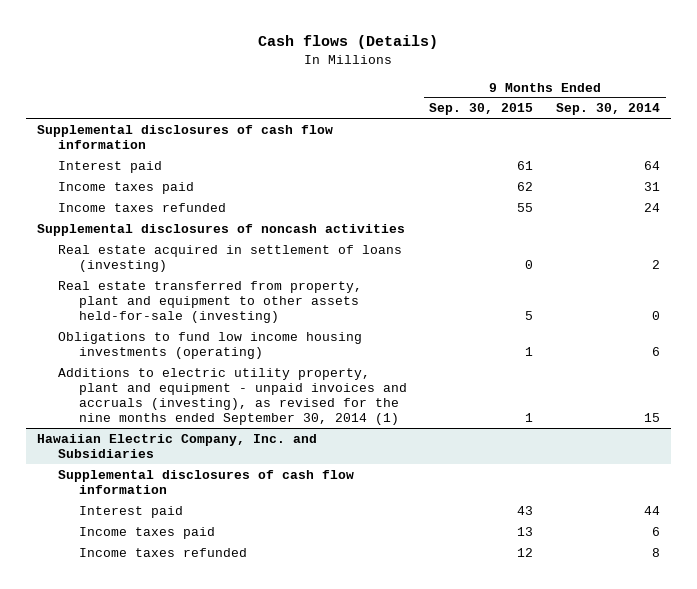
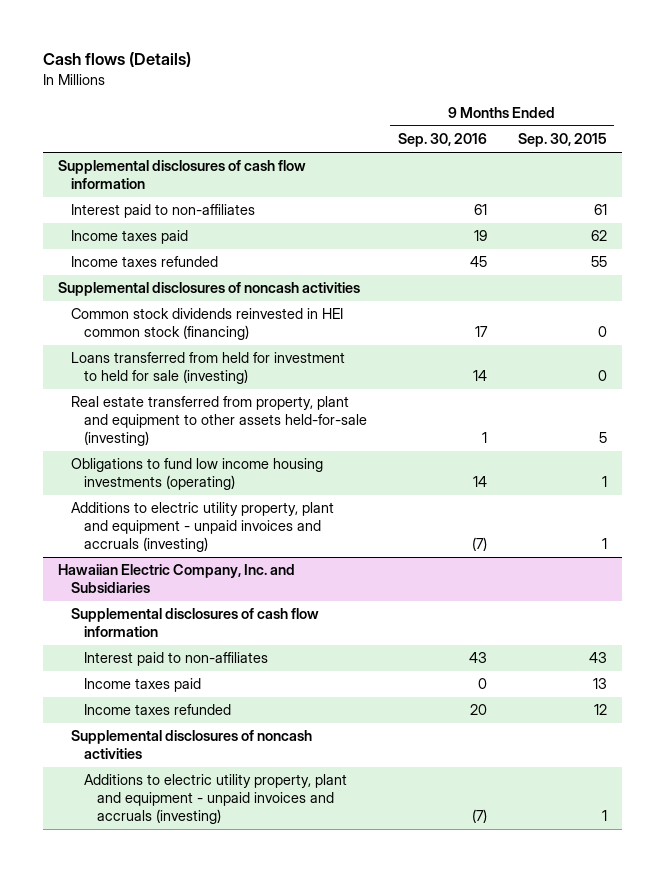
- | 9 Months Ended Sep. 30, 2015 | 9 Months Ended Sep. 30, 2014
+ | 9 Months Ended Sep. 30, 2016 | 9 Months Ended Sep. 30, 2015
- Interest paid | 61 | 64
+ Interest paid to non-affiliates | 61 | 61
- Real estate acquired in settlement of loans (investing) | 0 | 2
+ Common stock dividends reinvested in HEI common stock (financing) | 17 | 0
+ Loans transferred from held for investment to held for sale (investing) | 14 | 0
- Additions to electric utility property, plant and equipment - unpaid invoices and accruals (investing), as revised for the nine months ended September 30, 2014 (1) | 1 | 15
+ Additions to electric utility property, plant and equipment - unpaid invoices and accruals (investing) | (7) | 1
@ Hawaiian Electric Company, Inc. and Subsidiaries
- Interest paid | 43 | 44
+ Interest paid to non-affiliates | 43 | 43
+ Supplemental disclosures of noncash activities
+ Additions to electric utility property, plant and equipment - unpaid invoices and accruals (investing) | (7) | 1

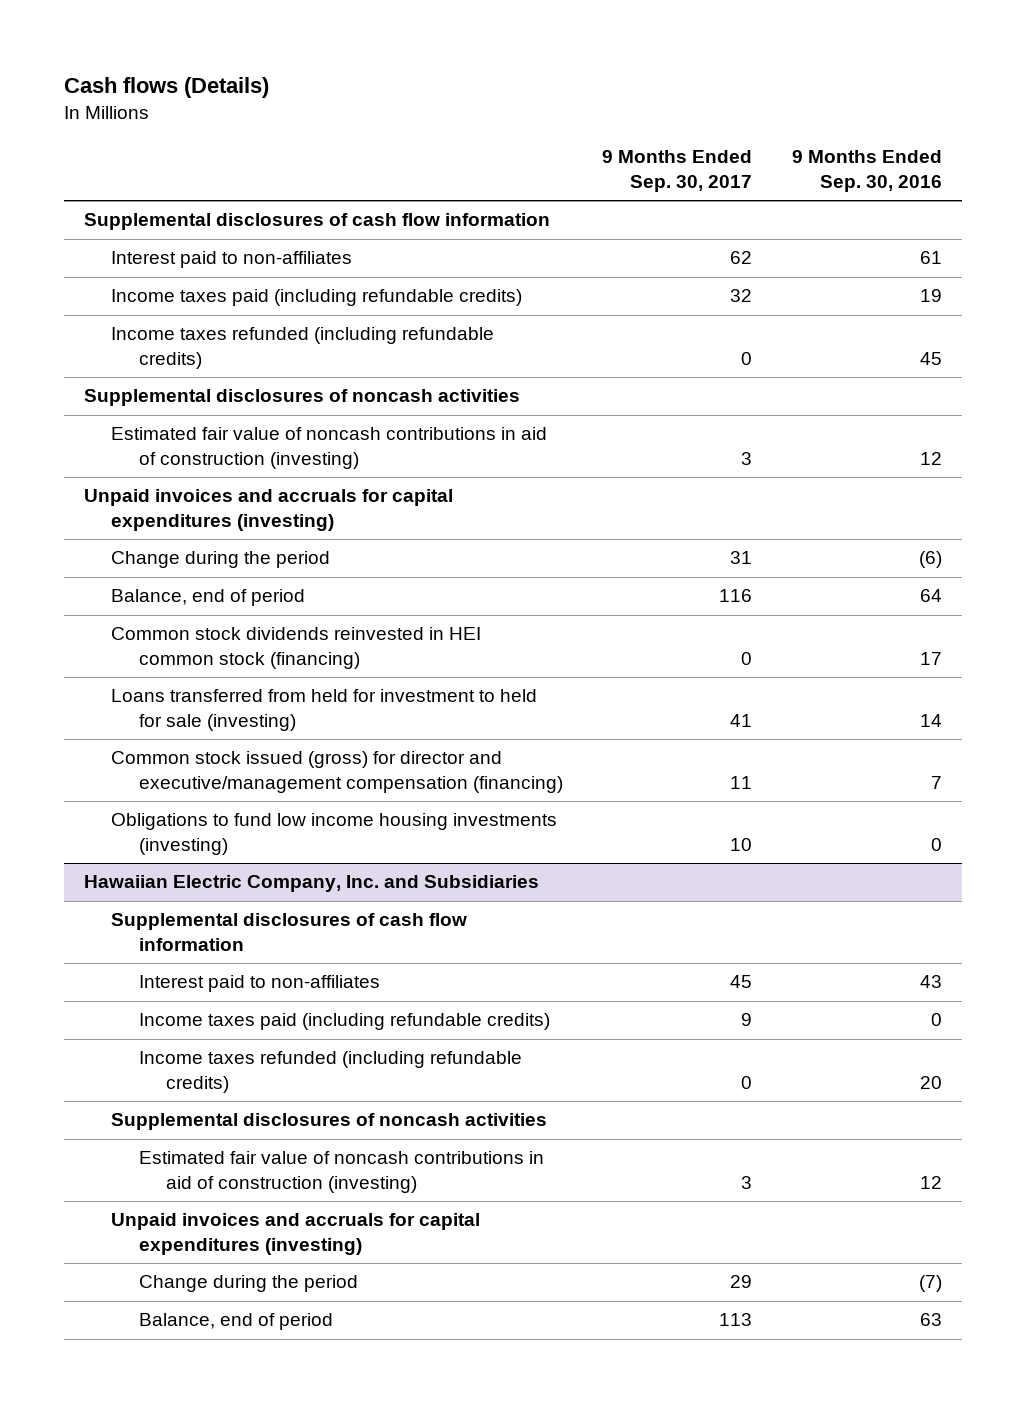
- | 9 Months Ended Sep. 30, 2016 | 9 Months Ended Sep. 30, 2015
+ | 9 Months Ended Sep. 30, 2017 | 9 Months Ended Sep. 30, 2016
- Income taxes paid | 19 | 62
- Income taxes refunded | 45 | 55
+ Income taxes paid (including refundable credits) | 32 | 19
+ Income taxes refunded (including refundable credits) | 0 | 45
+ Estimated fair value of noncash contributions in aid of construction (investing) | 3 | 12
+ Unpaid invoices and accruals for capital expenditures (investing)
+ Change during the period | 31 | (6)
+ Balance, end of period | 116 | 64
- Real estate transferred from property, plant and equipment to other assets held-for-sale (investing) | 1 | 5
- Obligations to fund low income housing investments (operating) | 14 | 1
- Additions to electric utility property, plant and equipment - unpaid invoices and accruals (investing) | (7) | 1
+ Common stock issued (gross) for director and executive/management compensation (financing) | 11 | 7
+ Obligations to fund low income housing investments (investing) | 10 | 0
@ Hawaiian Electric Company, Inc. and Subsidiaries
- Income taxes paid | 0 | 13
- Income taxes refunded | 20 | 12
+ Income taxes paid (including refundable credits) | 9 | 0
+ Income taxes refunded (including refundable credits) | 0 | 20
- Additions to electric utility property, plant and equipment - unpaid invoices and accruals (investing) | (7) | 1
+ Estimated fair value of noncash contributions in aid of construction (investing) | 3 | 12
+ Unpaid invoices and accruals for capital expenditures (investing)
+ Change during the period | 29 | (7)
+ Balance, end of period | 113 | 63

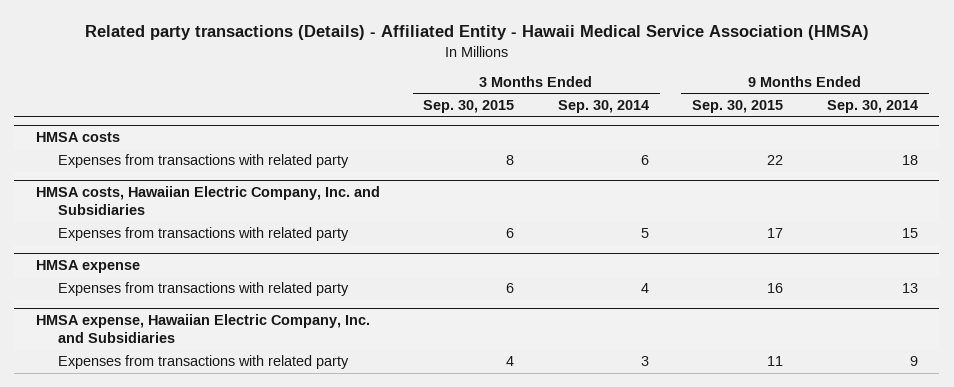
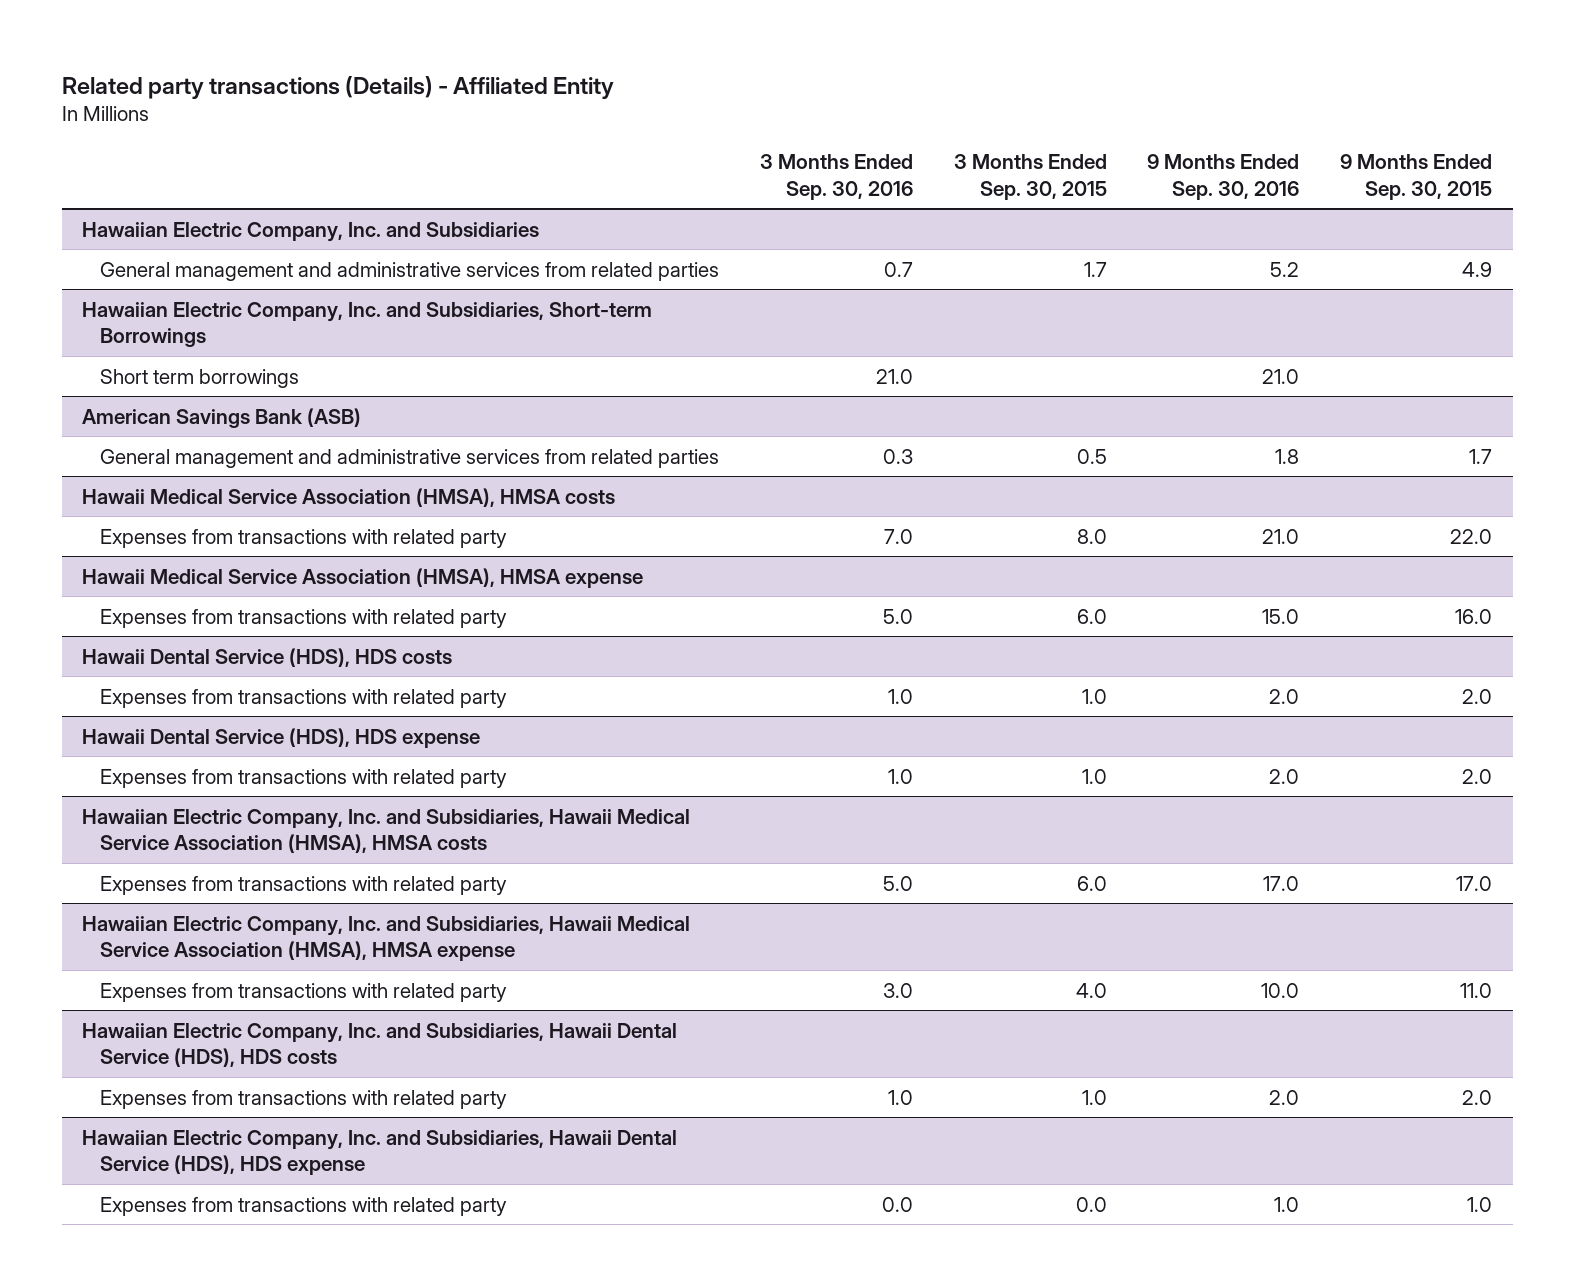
- Related party transactions (Details) - Affiliated Entity - Hawaii Medical Service Association (HMSA)
+ Related party transactions (Details) - Affiliated Entity
- | 3 Months Ended Sep. 30, 2015 | 3 Months Ended Sep. 30, 2014 | 9 Months Ended Sep. 30, 2015 | 9 Months Ended Sep. 30, 2014
+ | 3 Months Ended Sep. 30, 2016 | 3 Months Ended Sep. 30, 2015 | 9 Months Ended Sep. 30, 2016 | 9 Months Ended Sep. 30, 2015
- HMSA costs
- Expenses from transactions with related party | 8 | 6 | 22 | 18
- HMSA costs, Hawaiian Electric Company, Inc. and Subsidiaries
- Expenses from transactions with related party | 6 | 5 | 17 | 15
- HMSA expense
- Expenses from transactions with related party | 6 | 4 | 16 | 13
- HMSA expense, Hawaiian Electric Company, Inc. and Subsidiaries
- Expenses from transactions with related party | 4 | 3 | 11 | 9
+ Hawaiian Electric Company, Inc. and Subsidiaries
+ General management and administrative services from related parties | 0.7 | 1.7 | 5.2 | 4.9
+ Hawaiian Electric Company, Inc. and Subsidiaries, Short-term Borrowings
+ Short term borrowings | 21.0 | | 21.0 |
+ American Savings Bank (ASB)
+ General management and administrative services from related parties | 0.3 | 0.5 | 1.8 | 1.7
+ Hawaii Medical Service Association (HMSA), HMSA costs
+ Expenses from transactions with related party | 7.0 | 8.0 | 21.0 | 22.0
+ Hawaii Medical Service Association (HMSA), HMSA expense
+ Expenses from transactions with related party | 5.0 | 6.0 | 15.0 | 16.0
+ Hawaii Dental Service (HDS), HDS costs
+ Expenses from transactions with related party | 1.0 | 1.0 | 2.0 | 2.0
+ Hawaii Dental Service (HDS), HDS expense
+ Expenses from transactions with related party | 1.0 | 1.0 | 2.0 | 2.0
+ Hawaiian Electric Company, Inc. and Subsidiaries, Hawaii Medical Service Association (HMSA), HMSA costs
+ Expenses from transactions with related party | 5.0 | 6.0 | 17.0 | 17.0
+ Hawaiian Electric Company, Inc. and Subsidiaries, Hawaii Medical Service Association (HMSA), HMSA expense
+ Expenses from transactions with related party | 3.0 | 4.0 | 10.0 | 11.0
+ Hawaiian Electric Company, Inc. and Subsidiaries, Hawaii Dental Service (HDS), HDS costs
+ Expenses from transactions with related party | 1.0 | 1.0 | 2.0 | 2.0
+ Hawaiian Electric Company, Inc. and Subsidiaries, Hawaii Dental Service (HDS), HDS expense
+ Expenses from transactions with related party | 0.0 | 0.0 | 1.0 | 1.0

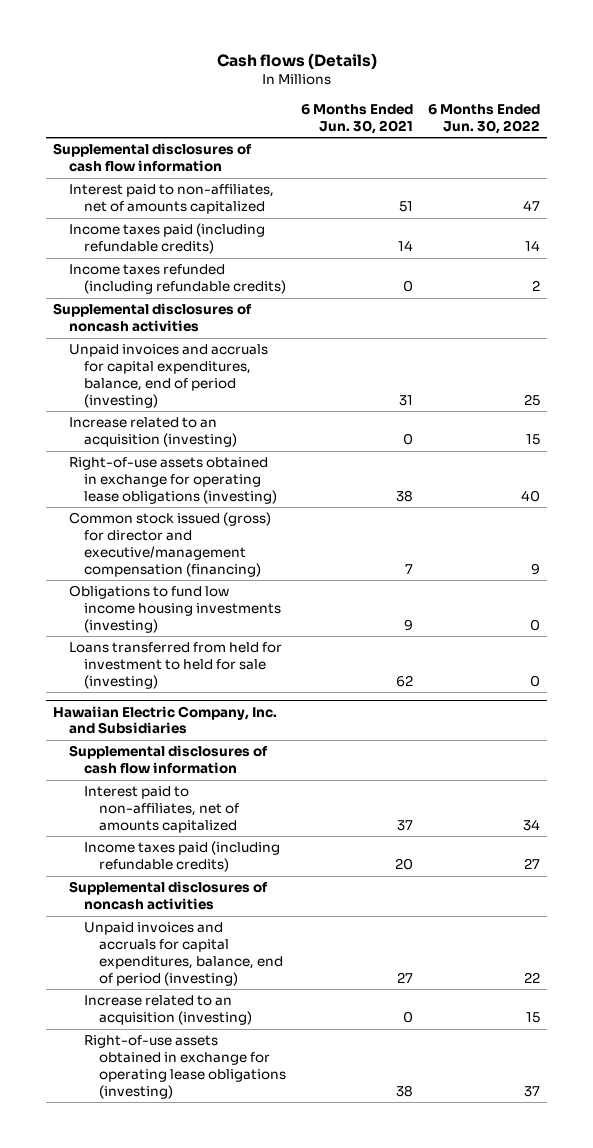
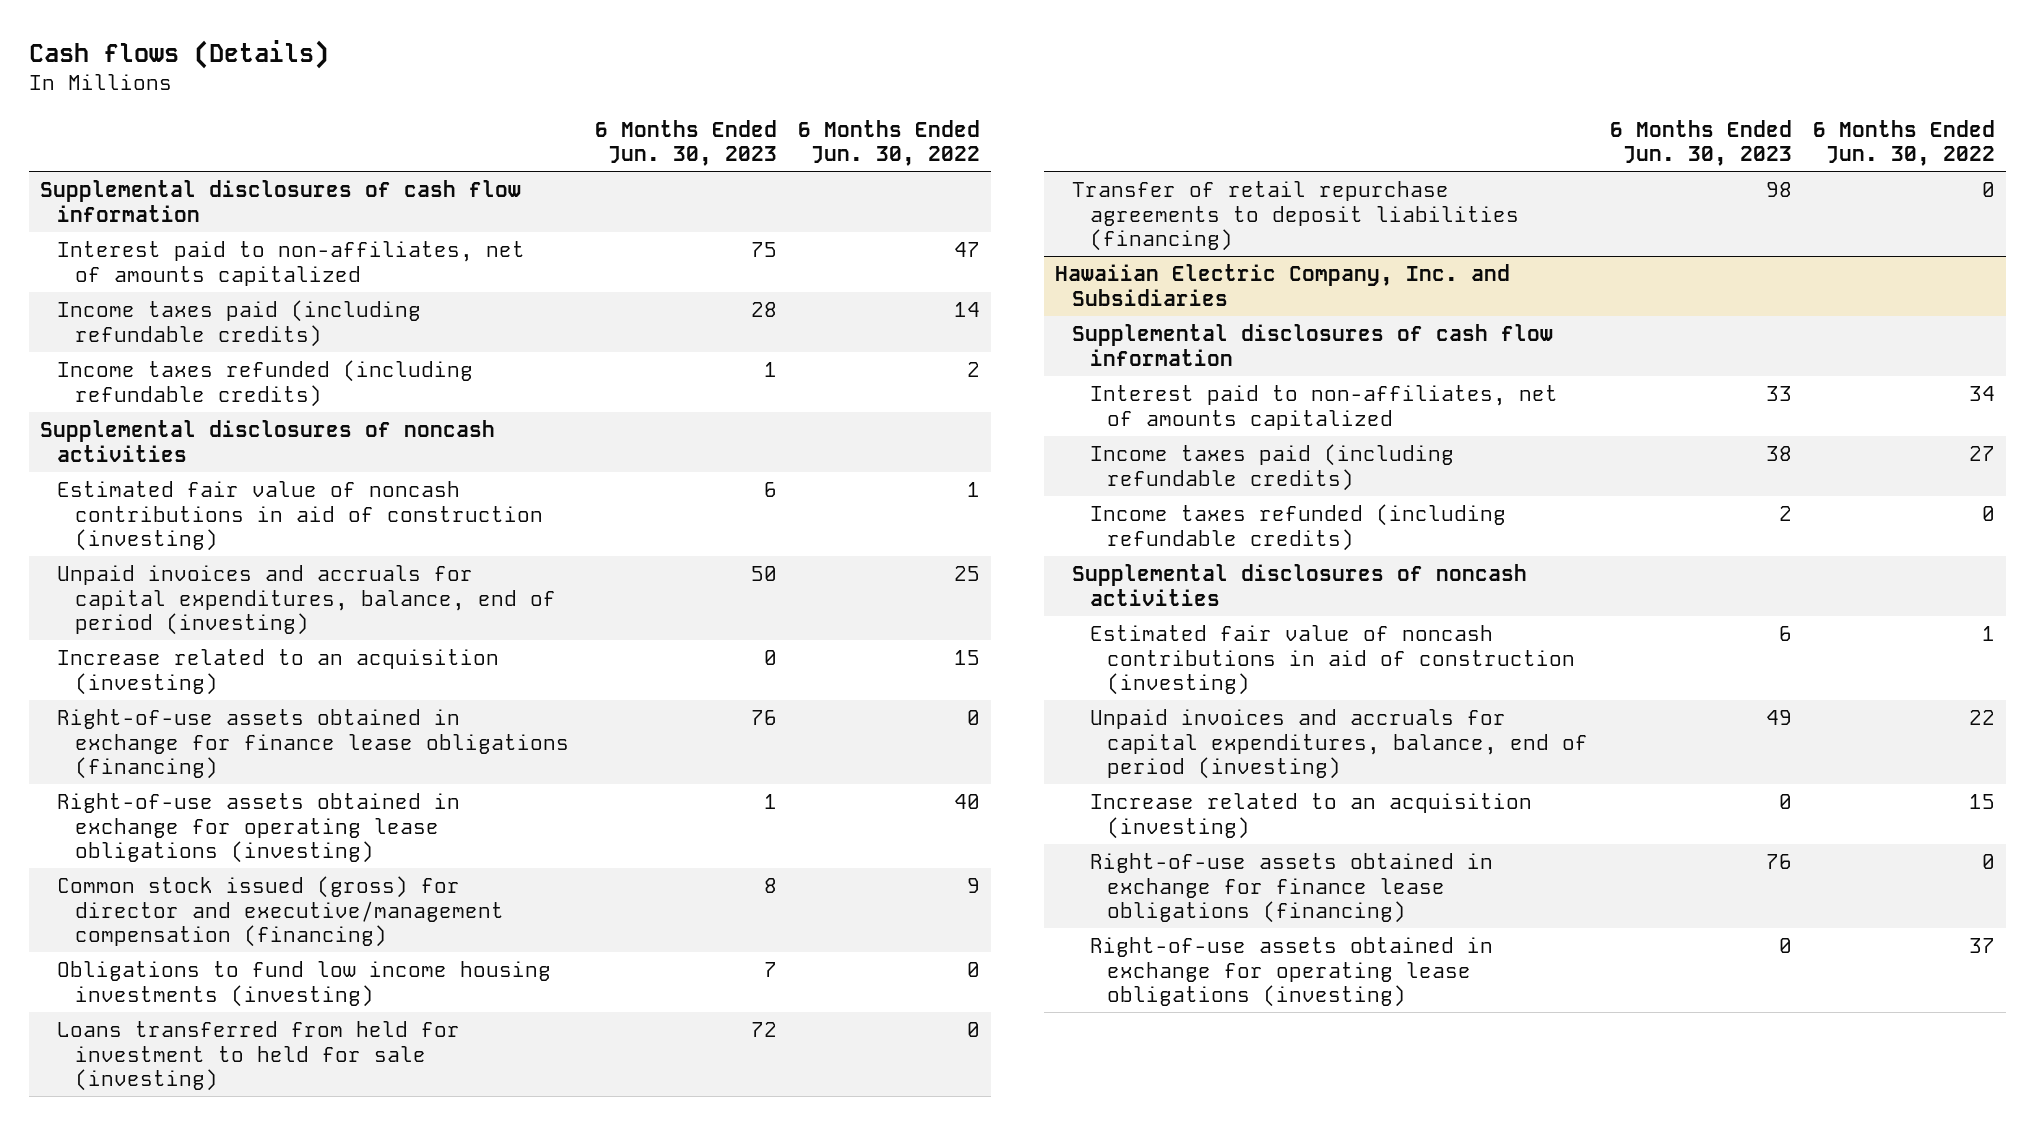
- | 6 Months Ended Jun. 30, 2021 | 6 Months Ended Jun. 30, 2022
+ | 6 Months Ended Jun. 30, 2023 | 6 Months Ended Jun. 30, 2022
+ Estimated fair value of noncash contributions in aid of construction (investing) | 6 | 1
+ Right-of-use assets obtained in exchange for finance lease obligations (financing) | 76 | 0
+ Transfer of retail repurchase agreements to deposit liabilities (financing) | 98 | 0
@ Hawaiian Electric Company, Inc. and Subsidiaries
+ Income taxes refunded (including refundable credits) | 2 | 0
+ Estimated fair value of noncash contributions in aid of construction (investing) | 6 | 1
+ Right-of-use assets obtained in exchange for finance lease obligations (financing) | 76 | 0

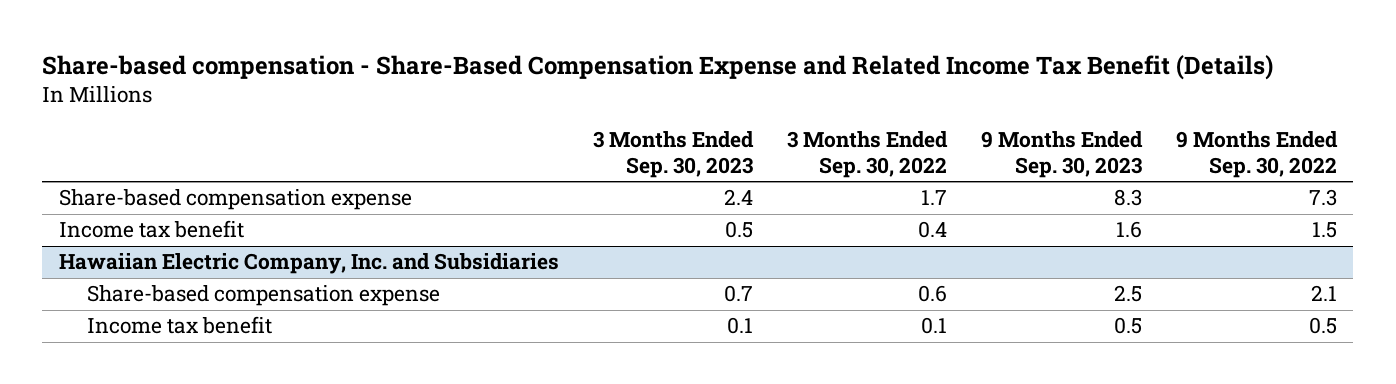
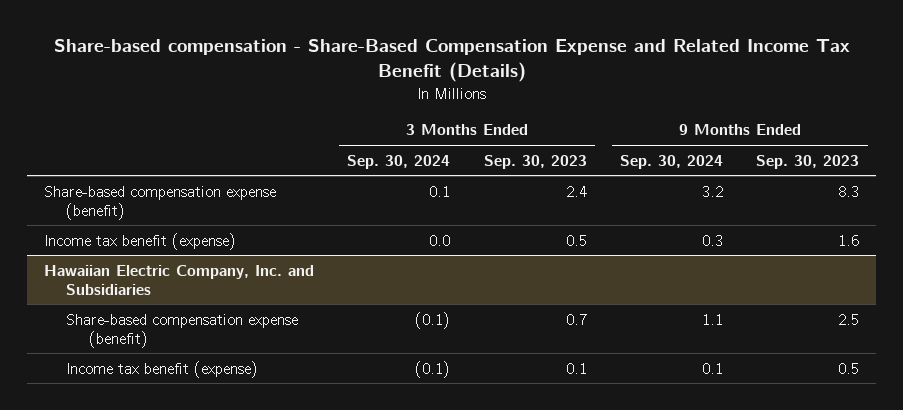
- | 3 Months Ended Sep. 30, 2023 | 3 Months Ended Sep. 30, 2022 | 9 Months Ended Sep. 30, 2023 | 9 Months Ended Sep. 30, 2022
+ | 3 Months Ended Sep. 30, 2024 | 3 Months Ended Sep. 30, 2023 | 9 Months Ended Sep. 30, 2024 | 9 Months Ended Sep. 30, 2023
- Share-based compensation expense | 2.4 | 1.7 | 8.3 | 7.3
- Income tax benefit | 0.5 | 0.4 | 1.6 | 1.5
+ Share-based compensation expense (benefit) | 0.1 | 2.4 | 3.2 | 8.3
+ Income tax benefit (expense) | 0.0 | 0.5 | 0.3 | 1.6
@ Hawaiian Electric Company, Inc. and Subsidiaries
- Share-based compensation expense | 0.7 | 0.6 | 2.5 | 2.1
- Income tax benefit | 0.1 | 0.1 | 0.5 | 0.5
+ Share-based compensation expense (benefit) | (0.1) | 0.7 | 1.1 | 2.5
+ Income tax benefit (expense) | (0.1) | 0.1 | 0.1 | 0.5

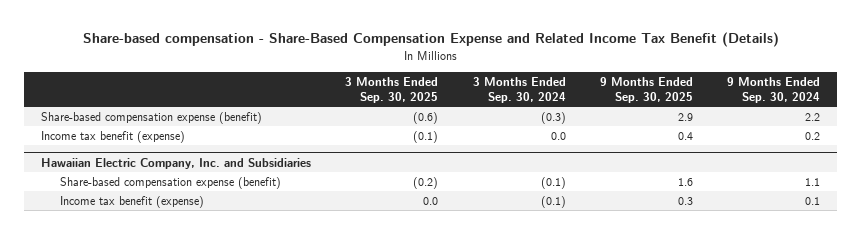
- | 3 Months Ended Sep. 30, 2024 | 3 Months Ended Sep. 30, 2023 | 9 Months Ended Sep. 30, 2024 | 9 Months Ended Sep. 30, 2023
+ | 3 Months Ended Sep. 30, 2025 | 3 Months Ended Sep. 30, 2024 | 9 Months Ended Sep. 30, 2025 | 9 Months Ended Sep. 30, 2024
- Share-based compensation expense (benefit) | 0.1 | 2.4 | 3.2 | 8.3
- Income tax benefit (expense) | 0.0 | 0.5 | 0.3 | 1.6
+ Share-based compensation expense (benefit) | (0.6) | (0.3) | 2.9 | 2.2
+ Income tax benefit (expense) | (0.1) | 0.0 | 0.4 | 0.2

